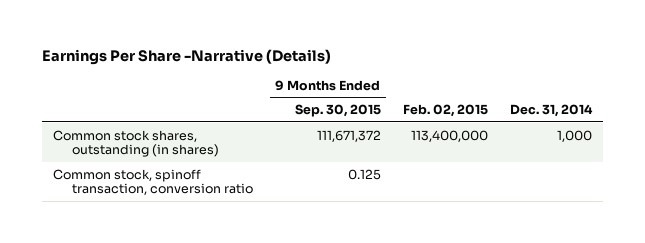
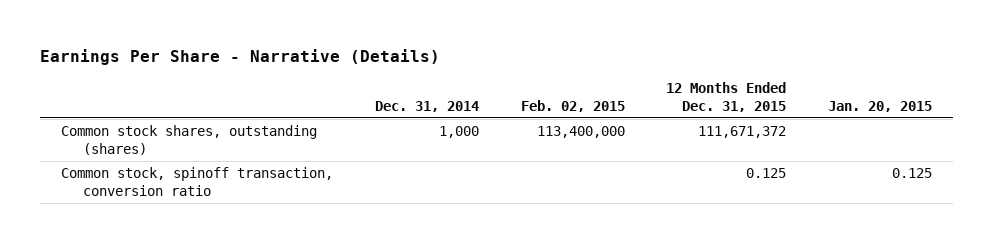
- Earnings Per Share -Narrative (Details)
+ Earnings Per Share - Narrative (Details)
- | 9 Months Ended Sep. 30, 2015 | Feb. 02, 2015 | Dec. 31, 2014
+ | Dec. 31, 2014 | Feb. 02, 2015 | 12 Months Ended Dec. 31, 2015 | Jan. 20, 2015
- Common stock shares, outstanding (in shares) | 111,671,372 | 113,400,000 | 1,000
+ Common stock shares, outstanding (shares) | 1,000 | 113,400,000 | 111,671,372 |

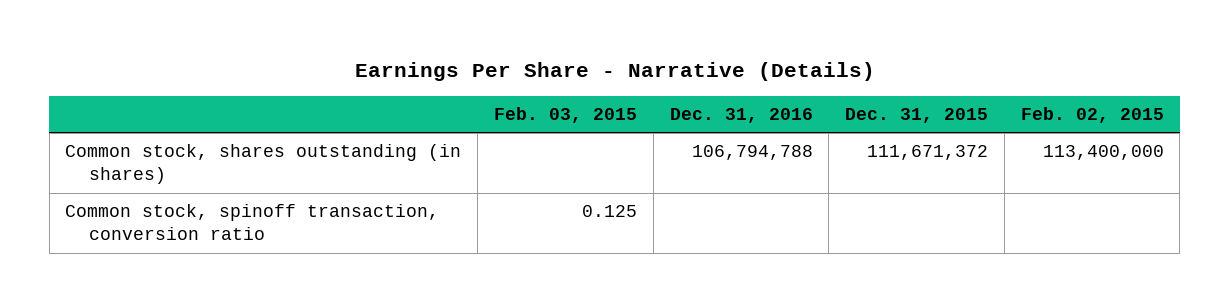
- | Dec. 31, 2014 | Feb. 02, 2015 | 12 Months Ended Dec. 31, 2015 | Jan. 20, 2015
+ | Feb. 03, 2015 | Dec. 31, 2016 | Dec. 31, 2015 | Feb. 02, 2015
- Common stock shares, outstanding (shares) | 1,000 | 113,400,000 | 111,671,372 |
+ Common stock, shares outstanding (in shares) | | 106,794,788 | 111,671,372 | 113,400,000

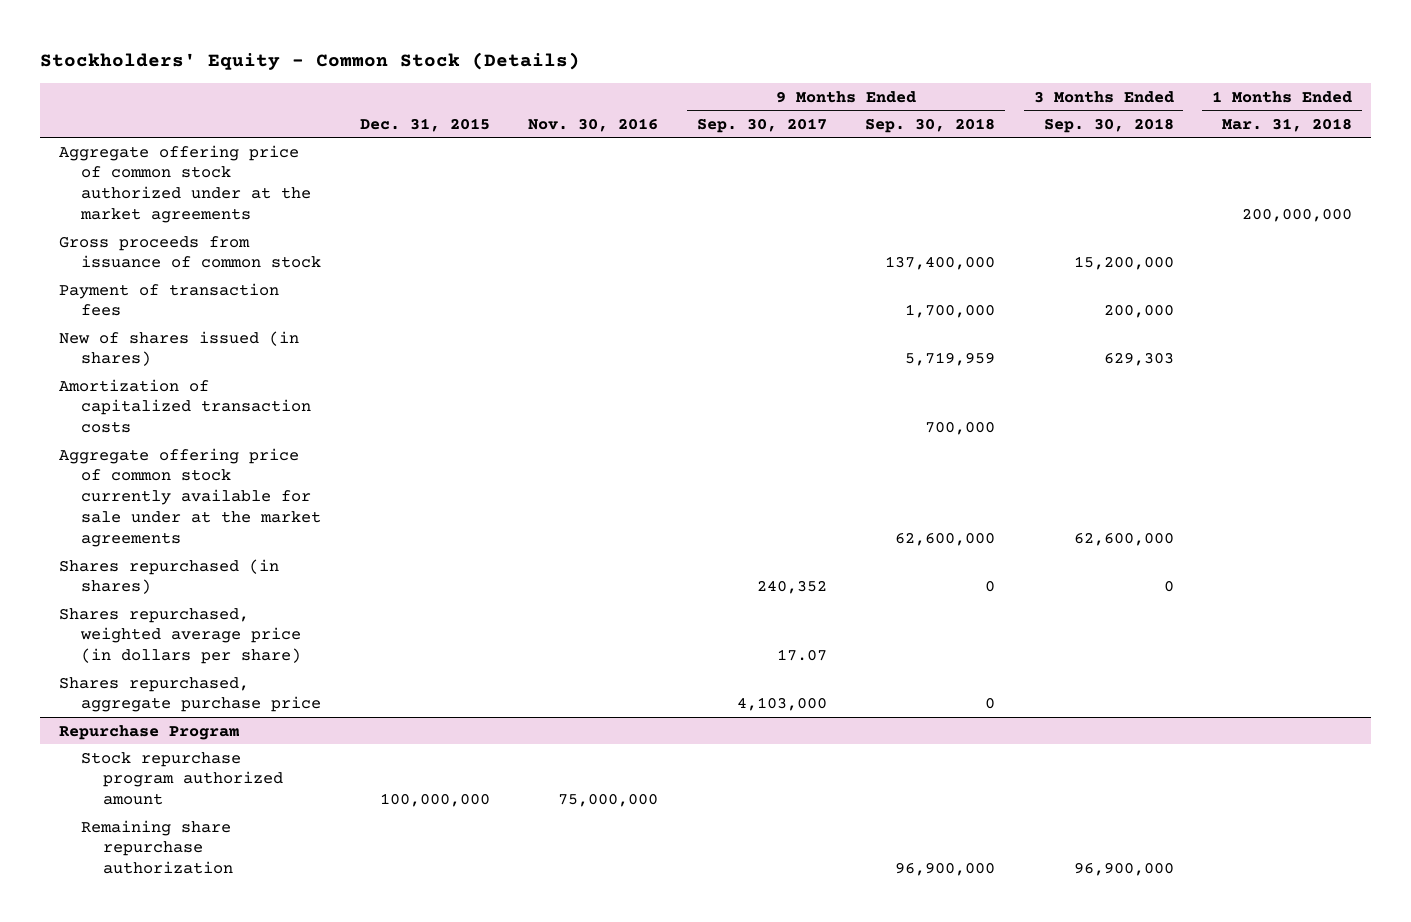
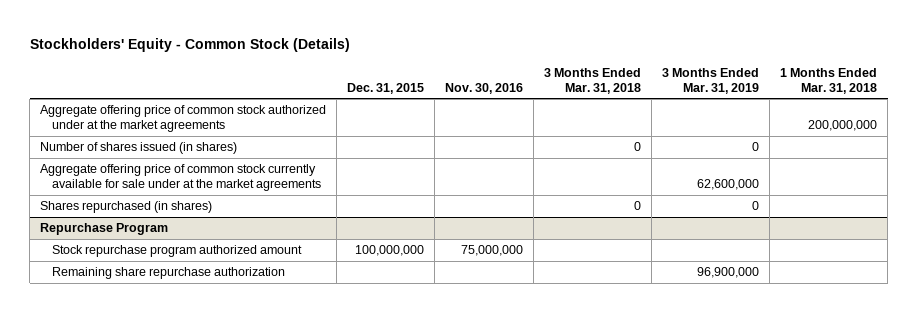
- | Dec. 31, 2015 | Nov. 30, 2016 | 9 Months Ended Sep. 30, 2017 | 9 Months Ended Sep. 30, 2018 | 3 Months Ended Sep. 30, 2018 | 1 Months Ended Mar. 31, 2018
+ | Dec. 31, 2015 | Nov. 30, 2016 | 3 Months Ended Mar. 31, 2018 | 3 Months Ended Mar. 31, 2019 | 1 Months Ended Mar. 31, 2018
- Gross proceeds from issuance of common stock | | | | 137,400,000 | 15,200,000 |
- Payment of transaction fees | | | | 1,700,000 | 200,000 |
- New of shares issued (in shares) | | | | 5,719,959 | 629,303 |
- Amortization of capitalized transaction costs | | | | 700,000 | |
+ Number of shares issued (in shares) | | | 0 | 0 |
- Shares repurchased, weighted average price (in dollars per share) | | | 17.07 | | |
- Shares repurchased, aggregate purchase price | | | 4,103,000 | 0 | |

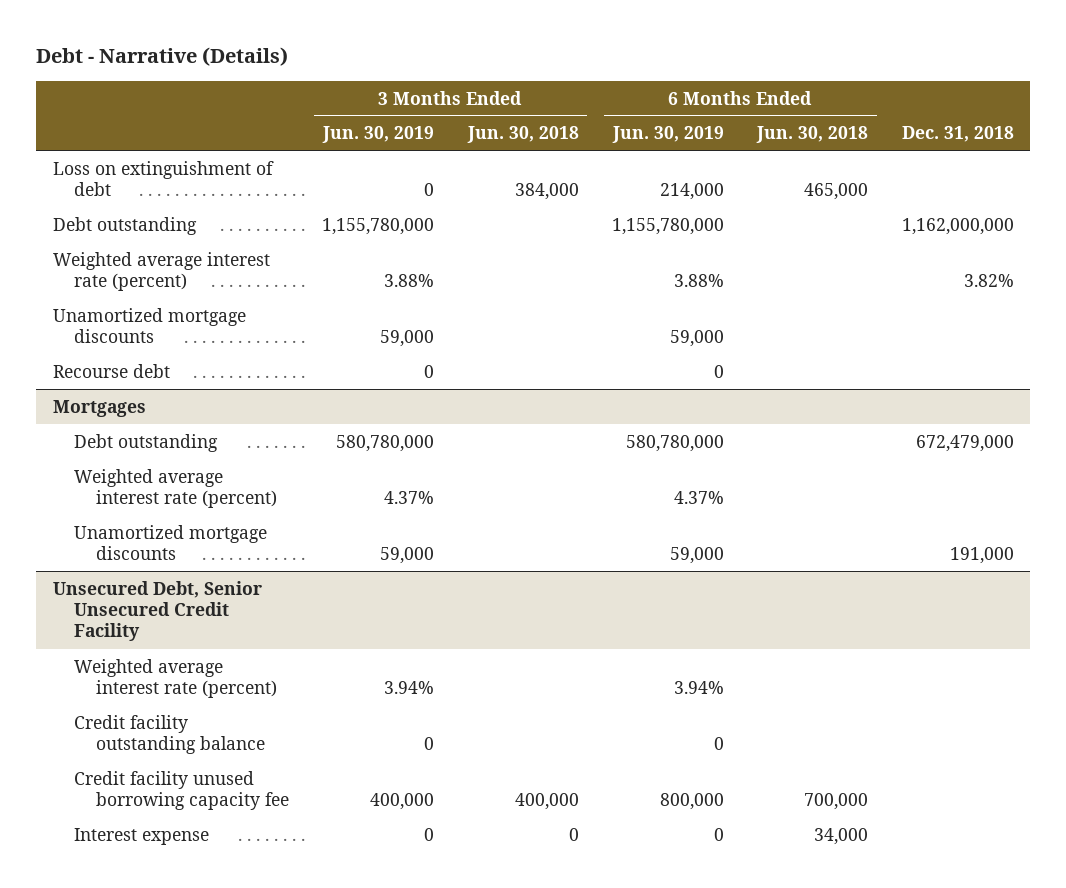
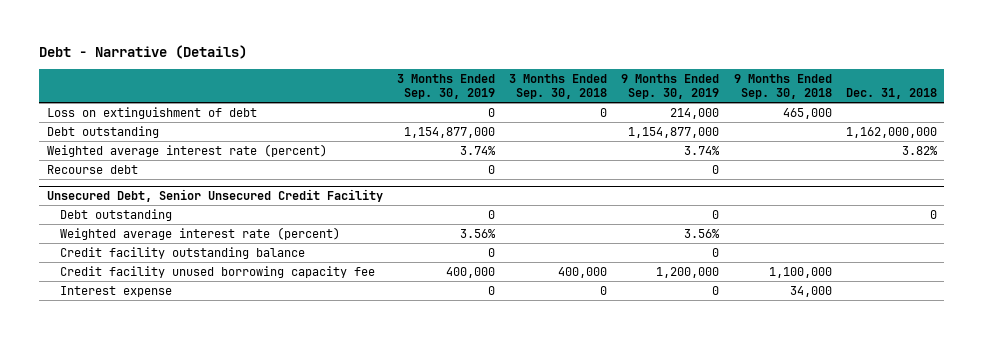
- | 3 Months Ended Jun. 30, 2019 | 3 Months Ended Jun. 30, 2018 | 6 Months Ended Jun. 30, 2019 | 6 Months Ended Jun. 30, 2018 | Dec. 31, 2018
+ | 3 Months Ended Sep. 30, 2019 | 3 Months Ended Sep. 30, 2018 | 9 Months Ended Sep. 30, 2019 | 9 Months Ended Sep. 30, 2018 | Dec. 31, 2018
- Unamortized mortgage discounts | 59,000 | | 59,000 | |
- Mortgages
- Debt outstanding | 580,780,000 | | 580,780,000 | | 672,479,000
- Weighted average interest rate (percent) | 4.37% | | 4.37% | |
- Unamortized mortgage discounts | 59,000 | | 59,000 | | 191,000
@ Unsecured Debt, Senior Unsecured Credit Facility
+ Debt outstanding | 0 | | 0 | | 0

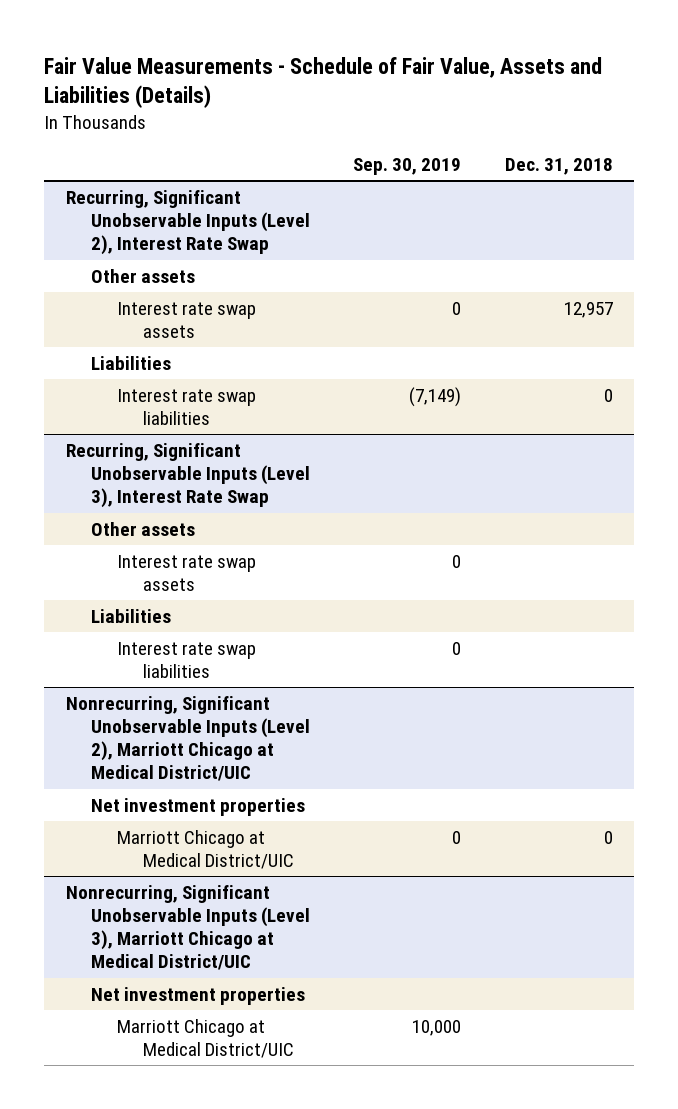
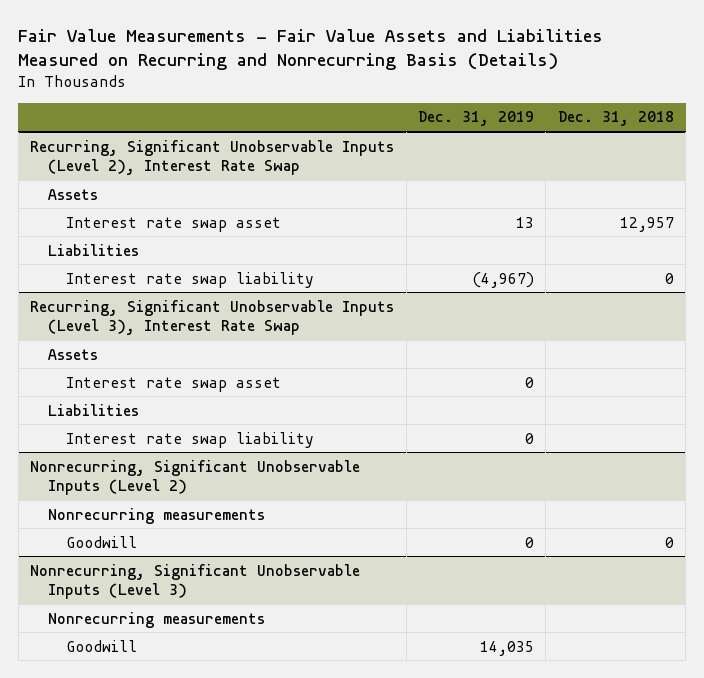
- Fair Value Measurements - Schedule of Fair Value, Assets and Liabilities (Details)
+ Fair Value Measurements - Fair Value Assets and Liabilities Measured on Recurring and Nonrecurring Basis (Details)
- | Sep. 30, 2019 | Dec. 31, 2018
+ | Dec. 31, 2019 | Dec. 31, 2018
@ Recurring, Significant Unobservable Inputs (Level 2), Interest Rate Swap
- Other assets
- Interest rate swap assets | 0 | 12,957
+ Assets
+ Interest rate swap asset | 13 | 12,957
- Interest rate swap liabilities | (7,149) | 0
+ Interest rate swap liability | (4,967) | 0
@ Recurring, Significant Unobservable Inputs (Level 3), Interest Rate Swap
- Other assets
- Interest rate swap assets | 0 |
+ Assets
+ Interest rate swap asset | 0 |
- Interest rate swap liabilities | 0 |
- Nonrecurring, Significant Unobservable Inputs (Level 2), Marriott Chicago at Medical District/UIC
- Net investment properties
- Marriott Chicago at Medical District/UIC | 0 | 0
- Nonrecurring, Significant Unobservable Inputs (Level 3), Marriott Chicago at Medical District/UIC
- Net investment properties
- Marriott Chicago at Medical District/UIC | 10,000 |
@ Recurring, Significant Unobservable Inputs (Level 3), Interest Rate Swap
+ Interest rate swap liability | 0 |
+ Nonrecurring, Significant Unobservable Inputs (Level 2)
+ Nonrecurring measurements
+ Goodwill | 0 | 0
+ Nonrecurring, Significant Unobservable Inputs (Level 3)
+ Nonrecurring measurements
+ Goodwill | 14,035 |

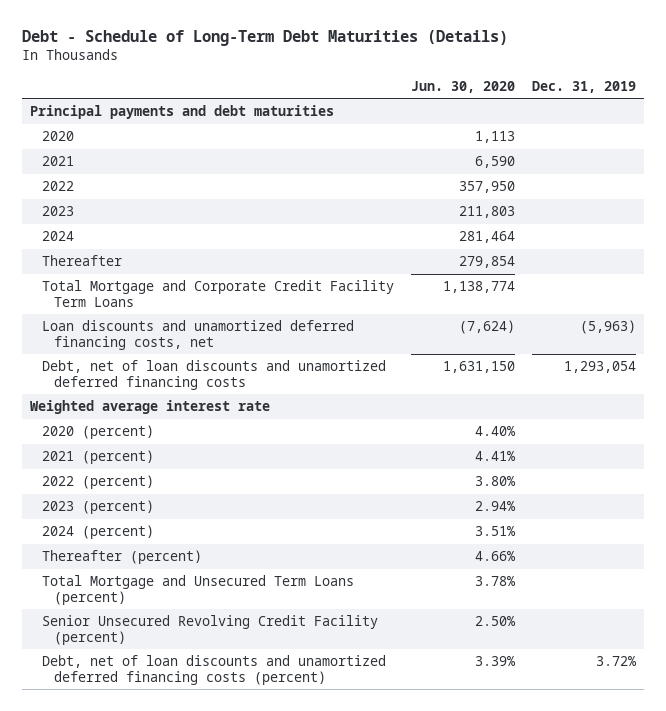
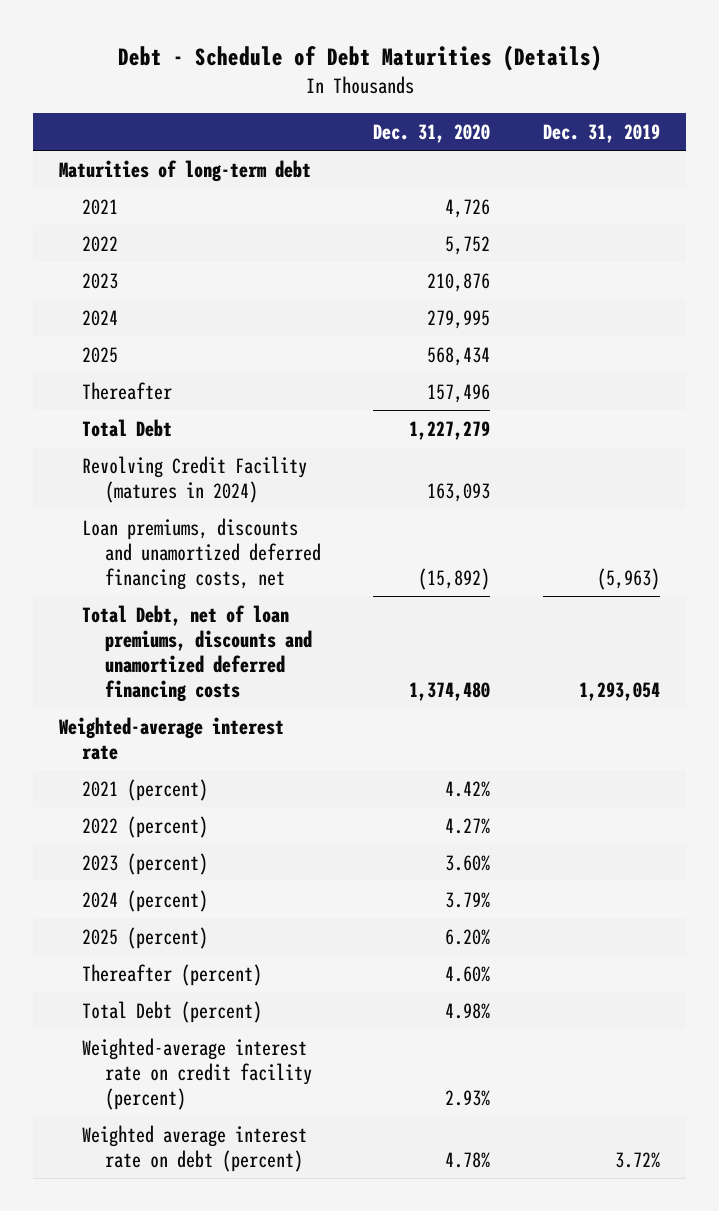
- Debt - Schedule of Long-Term Debt Maturities (Details)
+ Debt - Schedule of Debt Maturities (Details)
- | Jun. 30, 2020 | Dec. 31, 2019
+ | Dec. 31, 2020 | Dec. 31, 2019
- Principal payments and debt maturities
- 2020 | 1,113 |
+ Maturities of long-term debt
+ 2025 | 568,434 |
- Total Mortgage and Corporate Credit Facility Term Loans | 1,138,774 |
- Loan discounts and unamortized deferred financing costs, net | (7,624) | (5,963)
- Debt, net of loan discounts and unamortized deferred financing costs | 1,631,150 | 1,293,054
- Weighted average interest rate
- 2020 (percent) | 4.40% |
+ Total Debt | 1,227,279 |
+ Revolving Credit Facility (matures in 2024) | 163,093 |
+ Loan premiums, discounts and unamortized deferred financing costs, net | (15,892) | (5,963)
+ Total Debt, net of loan premiums, discounts and unamortized deferred financing costs | 1,374,480 | 1,293,054
+ Weighted-average interest rate
+ 2025 (percent) | 6.20% |
- Total Mortgage and Unsecured Term Loans (percent) | 3.78% |
- Senior Unsecured Revolving Credit Facility (percent) | 2.50% |
- Debt, net of loan discounts and unamortized deferred financing costs (percent) | 3.39% | 3.72%
+ Total Debt (percent) | 4.98% |
+ Weighted-average interest rate on credit facility (percent) | 2.93% |
+ Weighted average interest rate on debt (percent) | 4.78% | 3.72%

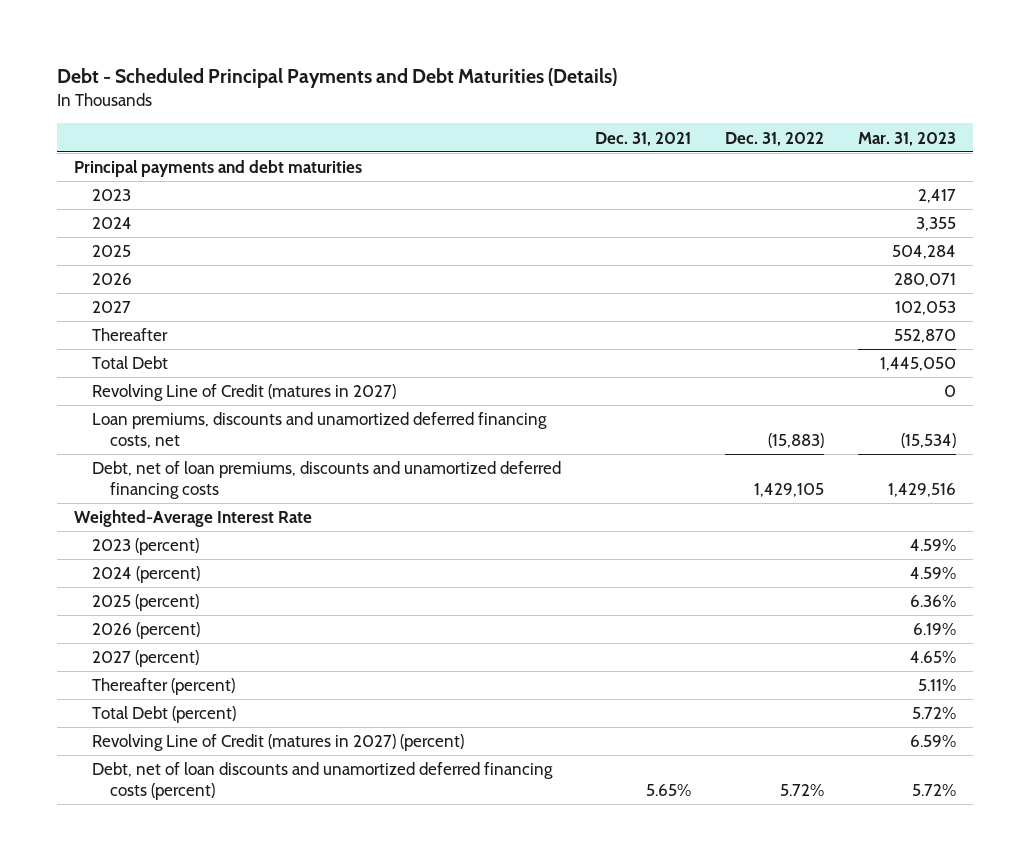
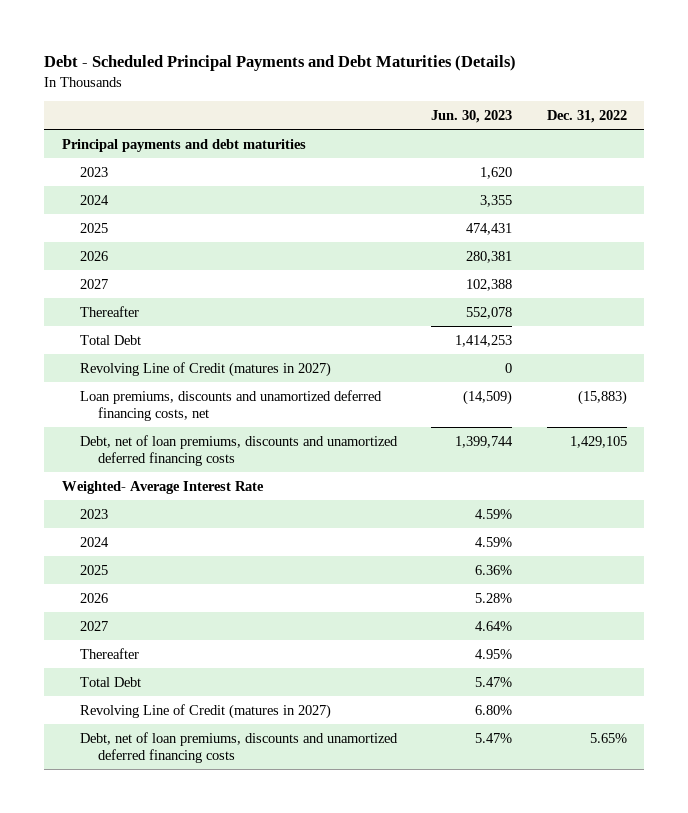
- | Dec. 31, 2021 | Dec. 31, 2022 | Mar. 31, 2023
+ | Jun. 30, 2023 | Dec. 31, 2022
- Weighted-Average Interest Rate
- 2023 (percent) | | | 4.59%
- 2024 (percent) | | | 4.59%
- 2025 (percent) | | | 6.36%
- 2026 (percent) | | | 6.19%
- 2027 (percent) | | | 4.65%
- Thereafter (percent) | | | 5.11%
- Total Debt (percent) | | | 5.72%
- Revolving Line of Credit (matures in 2027) (percent) | | | 6.59%
- Debt, net of loan discounts and unamortized deferred financing costs (percent) | 5.65% | 5.72% | 5.72%
+ Weighted- Average Interest Rate
+ 2023 | 4.59% |
+ 2024 | 4.59% |
+ 2025 | 6.36% |
+ 2026 | 5.28% |
+ 2027 | 4.64% |
+ Thereafter | 4.95% |
+ Total Debt | 5.47% |
+ Revolving Line of Credit (matures in 2027) | 6.80% |
+ Debt, net of loan premiums, discounts and unamortized deferred financing costs | 5.47% | 5.65%

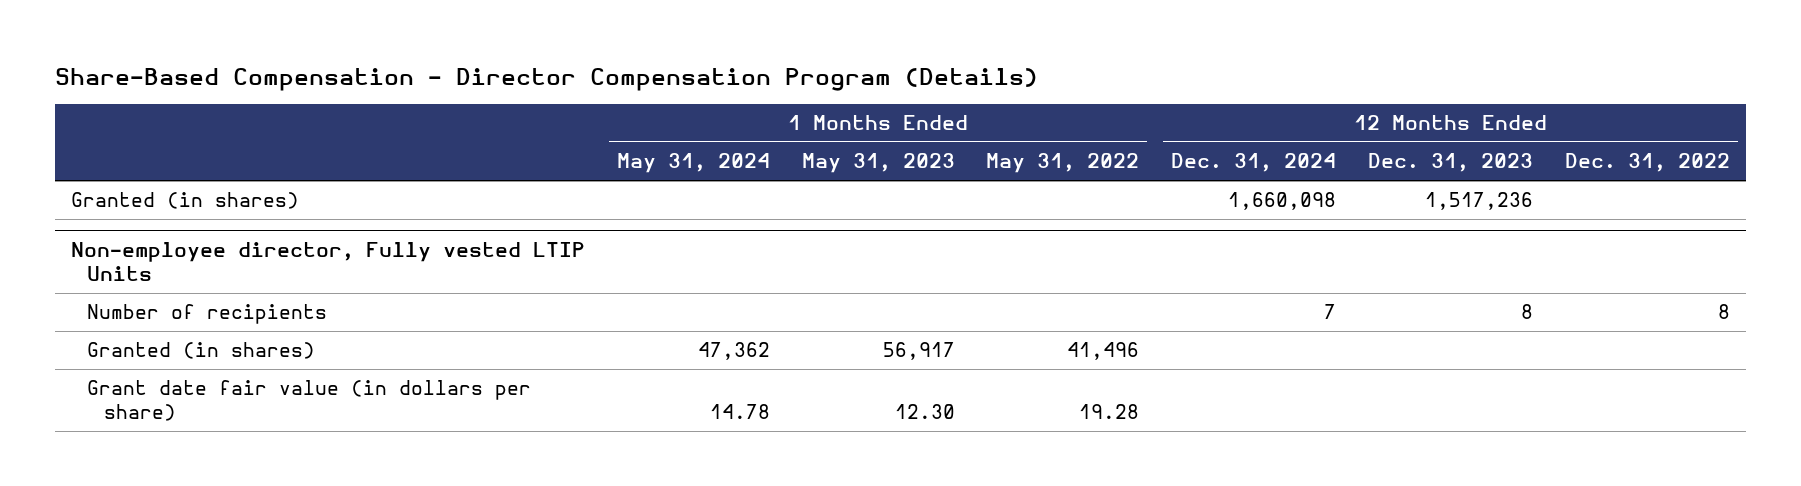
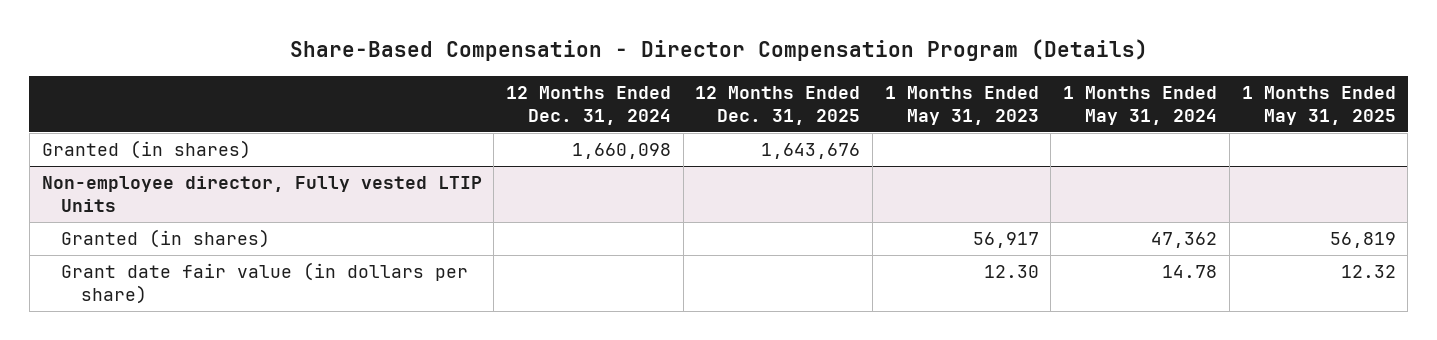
- | 1 Months Ended May 31, 2024 | 1 Months Ended May 31, 2023 | 1 Months Ended May 31, 2022 | 12 Months Ended Dec. 31, 2024 | 12 Months Ended Dec. 31, 2023 | 12 Months Ended Dec. 31, 2022
+ | 12 Months Ended Dec. 31, 2024 | 12 Months Ended Dec. 31, 2025 | 1 Months Ended May 31, 2023 | 1 Months Ended May 31, 2024 | 1 Months Ended May 31, 2025
@ Non-employee director, Fully vested LTIP Units
- Number of recipients | | | | 7 | 8 | 8

